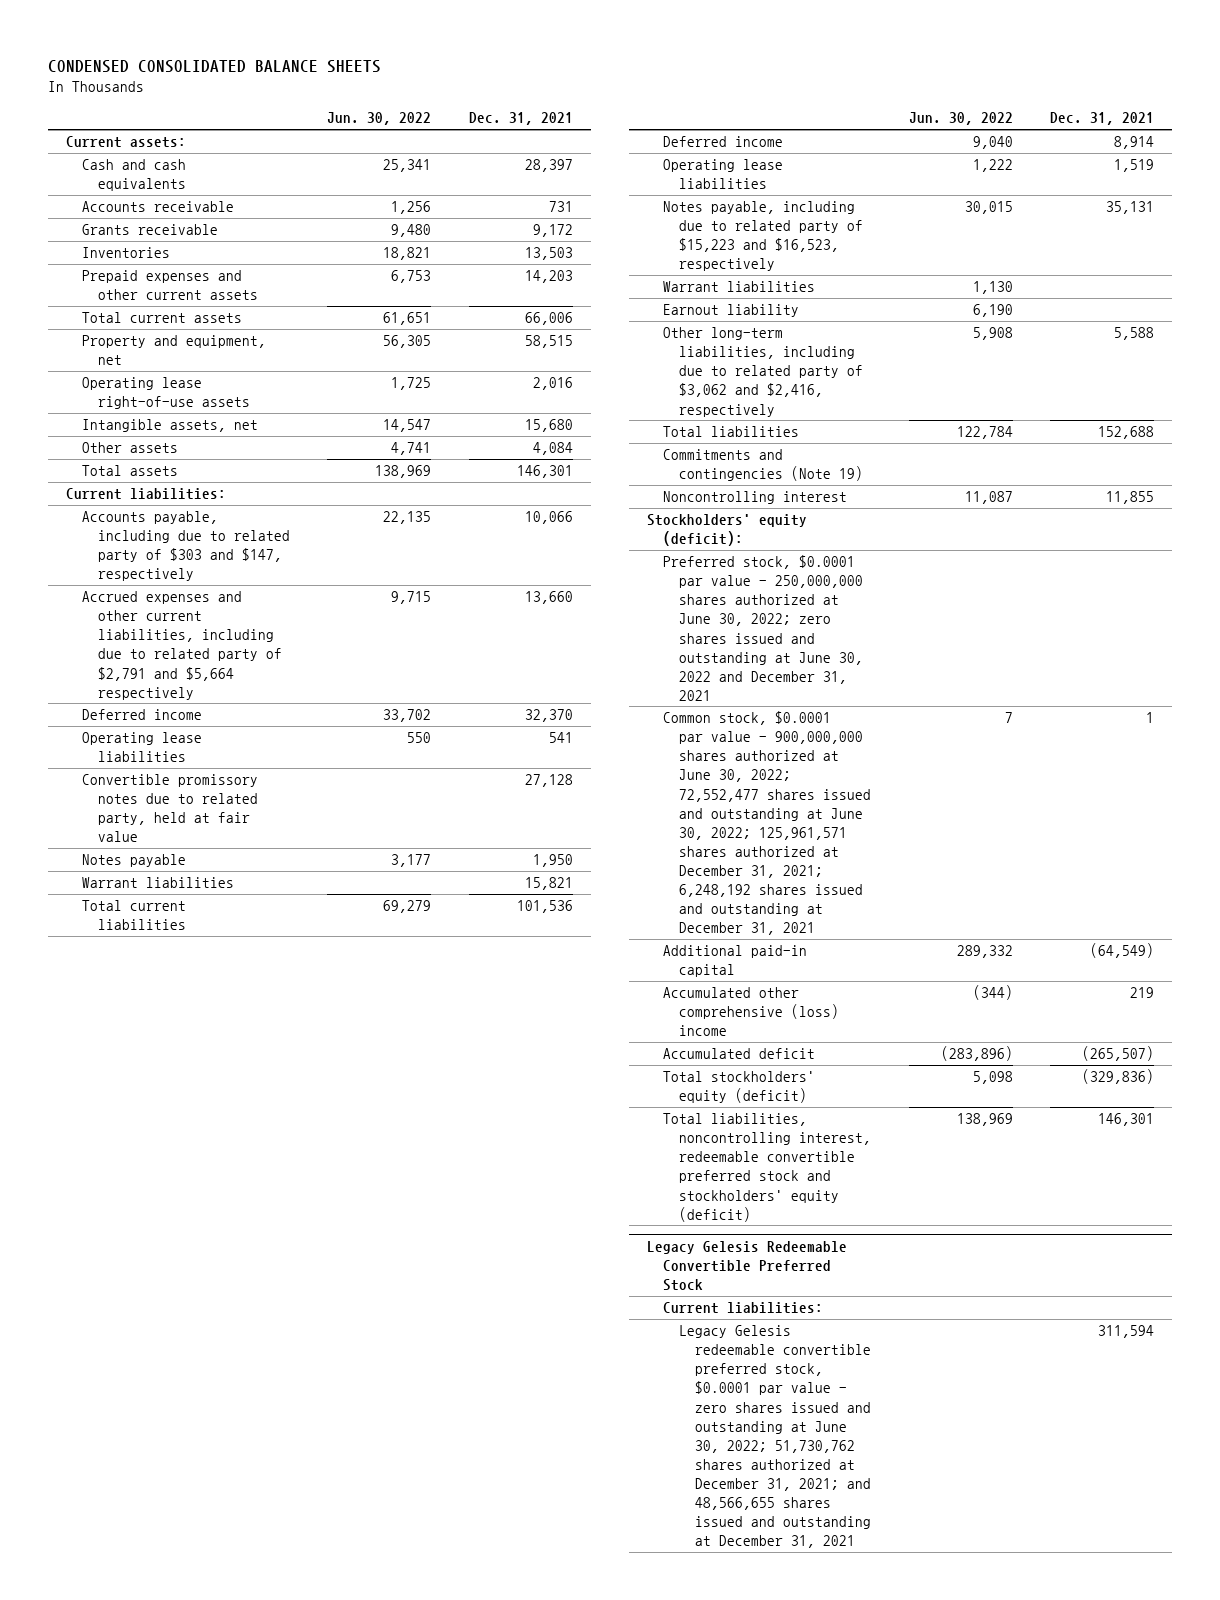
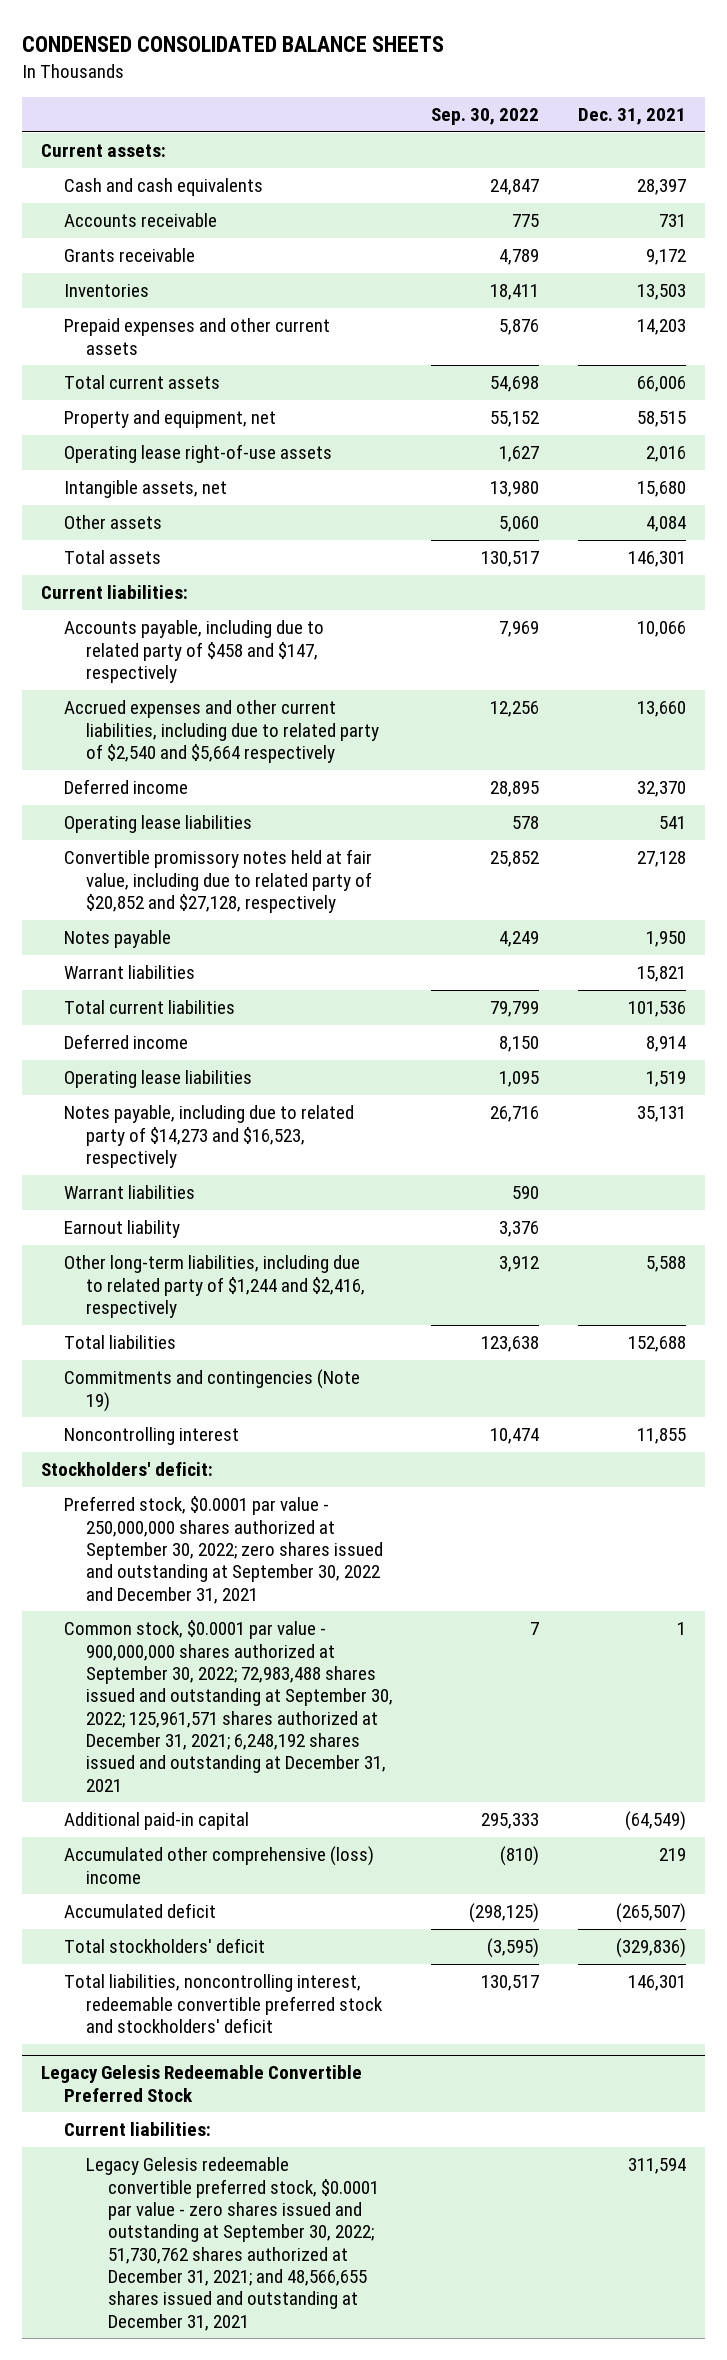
- | Jun. 30, 2022 | Dec. 31, 2021
+ | Sep. 30, 2022 | Dec. 31, 2021
- Accounts payable, including due to related party of $303 and $147, respectively | 22,135 | 10,066
- Accrued expenses and other current liabilities, including due to related party of $2,791 and $5,664 respectively | 9,715 | 13,660
+ Accounts payable, including due to related party of $458 and $147, respectively | 7,969 | 10,066
+ Accrued expenses and other current liabilities, including due to related party of $2,540 and $5,664 respectively | 12,256 | 13,660
- Convertible promissory notes due to related party, held at fair value | | 27,128
+ Convertible promissory notes held at fair value, including due to related party of $20,852 and $27,128, respectively | 25,852 | 27,128
- Notes payable, including due to related party of $15,223 and $16,523, respectively | 30,015 | 35,131
+ Notes payable, including due to related party of $14,273 and $16,523, respectively | 26,716 | 35,131
- Other long-term liabilities, including due to related party of $3,062 and $2,416, respectively | 5,908 | 5,588
+ Other long-term liabilities, including due to related party of $1,244 and $2,416, respectively | 3,912 | 5,588
- Stockholders' equity (deficit):
- Preferred stock, $0.0001 par value - 250,000,000 shares authorized at June 30, 2022; zero shares issued and outstanding at June 30, 2022 and December 31, 2021
- Common stock, $0.0001 par value - 900,000,000 shares authorized at June 30, 2022; 72,552,477 shares issued and outstanding at June 30, 2022; 125,961,571 shares authorized at December 31, 2021; 6,248,192 shares issued and outstanding at December 31, 2021 | 7 | 1
+ Stockholders' deficit:
+ Preferred stock, $0.0001 par value - 250,000,000 shares authorized at September 30, 2022; zero shares issued and outstanding at September 30, 2022 and December 31, 2021
+ Common stock, $0.0001 par value - 900,000,000 shares authorized at September 30, 2022; 72,983,488 shares issued and outstanding at September 30, 2022; 125,961,571 shares authorized at December 31, 2021; 6,248,192 shares issued and outstanding at December 31, 2021 | 7 | 1
- Total stockholders' equity (deficit) | 5,098 | (329,836)
- Total liabilities, noncontrolling interest, redeemable convertible preferred stock and stockholders' equity (deficit) | 138,969 | 146,301
+ Total stockholders' deficit | (3,595) | (329,836)
+ Total liabilities, noncontrolling interest, redeemable convertible preferred stock and stockholders' deficit | 130,517 | 146,301
@ Legacy Gelesis Redeemable Convertible Preferred Stock
- Legacy Gelesis redeemable convertible preferred stock, $0.0001 par value - zero shares issued and outstanding at June 30, 2022; 51,730,762 shares authorized at December 31, 2021; and 48,566,655 shares issued and outstanding at December 31, 2021 | | 311,594
+ Legacy Gelesis redeemable convertible preferred stock, $0.0001 par value - zero shares issued and outstanding at September 30, 2022; 51,730,762 shares authorized at December 31, 2021; and 48,566,655 shares issued and outstanding at December 31, 2021 | | 311,594

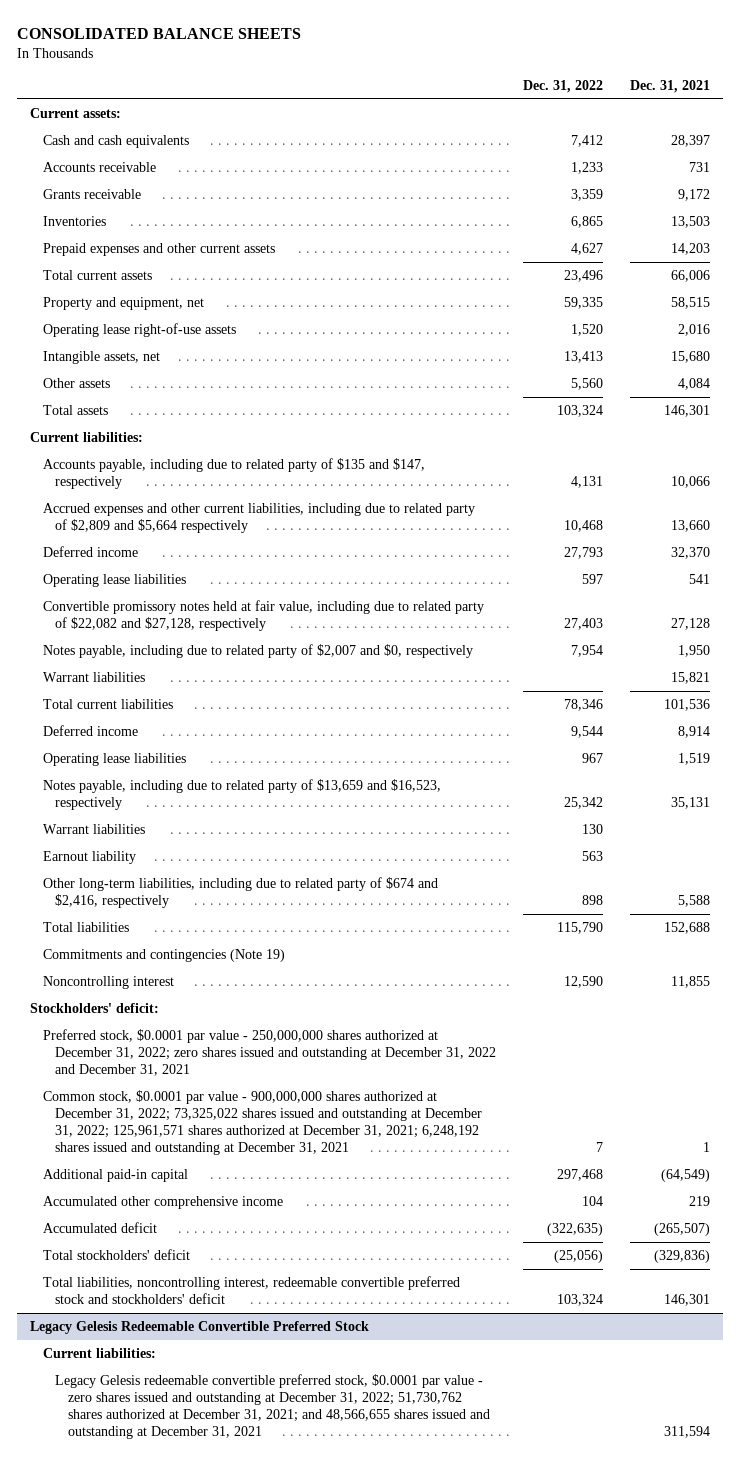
- CONDENSED CONSOLIDATED BALANCE SHEETS
+ CONSOLIDATED BALANCE SHEETS
- | Sep. 30, 2022 | Dec. 31, 2021
+ | Dec. 31, 2022 | Dec. 31, 2021
- Accounts payable, including due to related party of $458 and $147, respectively | 7,969 | 10,066
- Accrued expenses and other current liabilities, including due to related party of $2,540 and $5,664 respectively | 12,256 | 13,660
+ Accounts payable, including due to related party of $135 and $147, respectively | 4,131 | 10,066
+ Accrued expenses and other current liabilities, including due to related party of $2,809 and $5,664 respectively | 10,468 | 13,660
- Convertible promissory notes held at fair value, including due to related party of $20,852 and $27,128, respectively | 25,852 | 27,128
- Notes payable | 4,249 | 1,950
+ Convertible promissory notes held at fair value, including due to related party of $22,082 and $27,128, respectively | 27,403 | 27,128
+ Notes payable, including due to related party of $2,007 and $0, respectively | 7,954 | 1,950
- Notes payable, including due to related party of $14,273 and $16,523, respectively | 26,716 | 35,131
+ Notes payable, including due to related party of $13,659 and $16,523, respectively | 25,342 | 35,131
- Other long-term liabilities, including due to related party of $1,244 and $2,416, respectively | 3,912 | 5,588
+ Other long-term liabilities, including due to related party of $674 and $2,416, respectively | 898 | 5,588
- Preferred stock, $0.0001 par value - 250,000,000 shares authorized at September 30, 2022; zero shares issued and outstanding at September 30, 2022 and December 31, 2021
- Common stock, $0.0001 par value - 900,000,000 shares authorized at September 30, 2022; 72,983,488 shares issued and outstanding at September 30, 2022; 125,961,571 shares authorized at December 31, 2021; 6,248,192 shares issued and outstanding at December 31, 2021 | 7 | 1
+ Preferred stock, $0.0001 par value - 250,000,000 shares authorized at December 31, 2022; zero shares issued and outstanding at December 31, 2022 and December 31, 2021
+ Common stock, $0.0001 par value - 900,000,000 shares authorized at December 31, 2022; 73,325,022 shares issued and outstanding at December 31, 2022; 125,961,571 shares authorized at December 31, 2021; 6,248,192 shares issued and outstanding at December 31, 2021 | 7 | 1
- Accumulated other comprehensive (loss) income | (810) | 219
+ Accumulated other comprehensive income | 104 | 219
@ Legacy Gelesis Redeemable Convertible Preferred Stock
- Legacy Gelesis redeemable convertible preferred stock, $0.0001 par value - zero shares issued and outstanding at September 30, 2022; 51,730,762 shares authorized at December 31, 2021; and 48,566,655 shares issued and outstanding at December 31, 2021 | | 311,594
+ Legacy Gelesis redeemable convertible preferred stock, $0.0001 par value - zero shares issued and outstanding at December 31, 2022; 51,730,762 shares authorized at December 31, 2021; and 48,566,655 shares issued and outstanding at December 31, 2021 | | 311,594

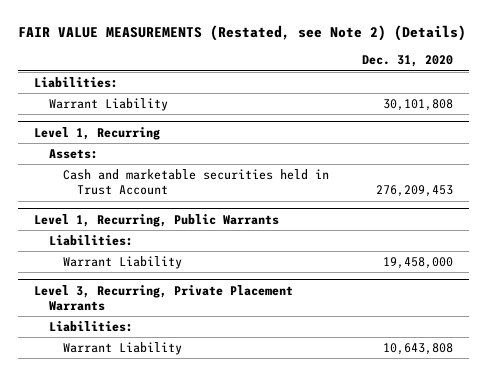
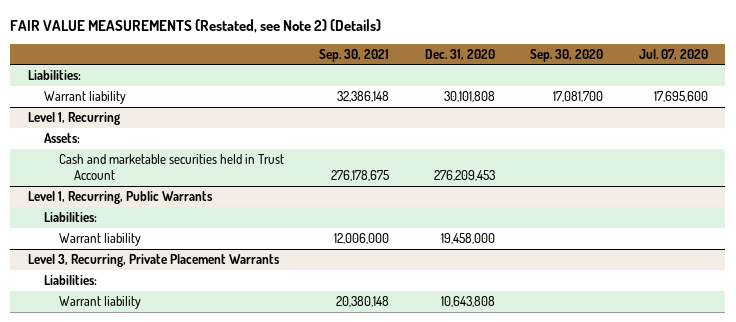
- | Dec. 31, 2020
+ | Sep. 30, 2021 | Dec. 31, 2020 | Sep. 30, 2020 | Jul. 07, 2020
- Warrant Liability | 30,101,808
+ Warrant liability | 32,386,148 | 30,101,808 | 17,081,700 | 17,695,600
@ Level 1, Recurring, Public Warrants
- Warrant Liability | 19,458,000
+ Warrant liability | 12,006,000 | 19,458,000 | |
@ Level 3, Recurring, Private Placement Warrants
- Warrant Liability | 10,643,808
+ Warrant liability | 20,380,148 | 10,643,808 | |

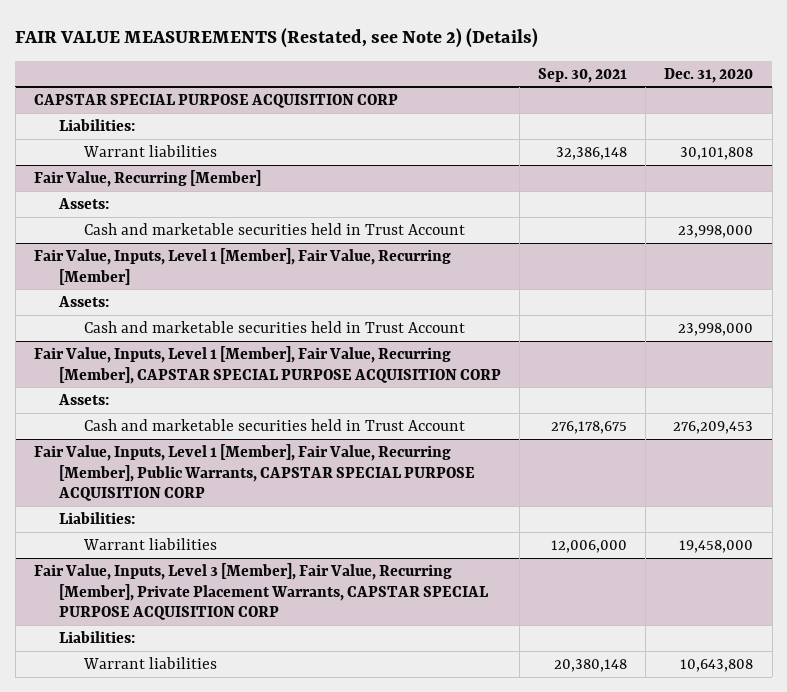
- | Sep. 30, 2021 | Dec. 31, 2020 | Sep. 30, 2020 | Jul. 07, 2020
+ | Sep. 30, 2021 | Dec. 31, 2020
+ CAPSTAR SPECIAL PURPOSE ACQUISITION CORP
- Warrant liability | 32,386,148 | 30,101,808 | 17,081,700 | 17,695,600
- Level 1, Recurring
+ Warrant liabilities | 32,386,148 | 30,101,808
+ Fair Value, Recurring [Member]
+ Cash and marketable securities held in Trust Account | | 23,998,000
+ Fair Value, Inputs, Level 1 [Member], Fair Value, Recurring [Member]
+ Assets:
+ Cash and marketable securities held in Trust Account | | 23,998,000
+ Fair Value, Inputs, Level 1 [Member], Fair Value, Recurring [Member], CAPSTAR SPECIAL PURPOSE ACQUISITION CORP
+ Assets:
- Level 1, Recurring, Public Warrants
+ Fair Value, Inputs, Level 1 [Member], Fair Value, Recurring [Member], Public Warrants, CAPSTAR SPECIAL PURPOSE ACQUISITION CORP
- Warrant liability | 12,006,000 | 19,458,000 | |
- Level 3, Recurring, Private Placement Warrants
+ Warrant liabilities | 12,006,000 | 19,458,000
+ Fair Value, Inputs, Level 3 [Member], Fair Value, Recurring [Member], Private Placement Warrants, CAPSTAR SPECIAL PURPOSE ACQUISITION CORP
- Warrant liability | 20,380,148 | 10,643,808 | |
+ Warrant liabilities | 20,380,148 | 10,643,808

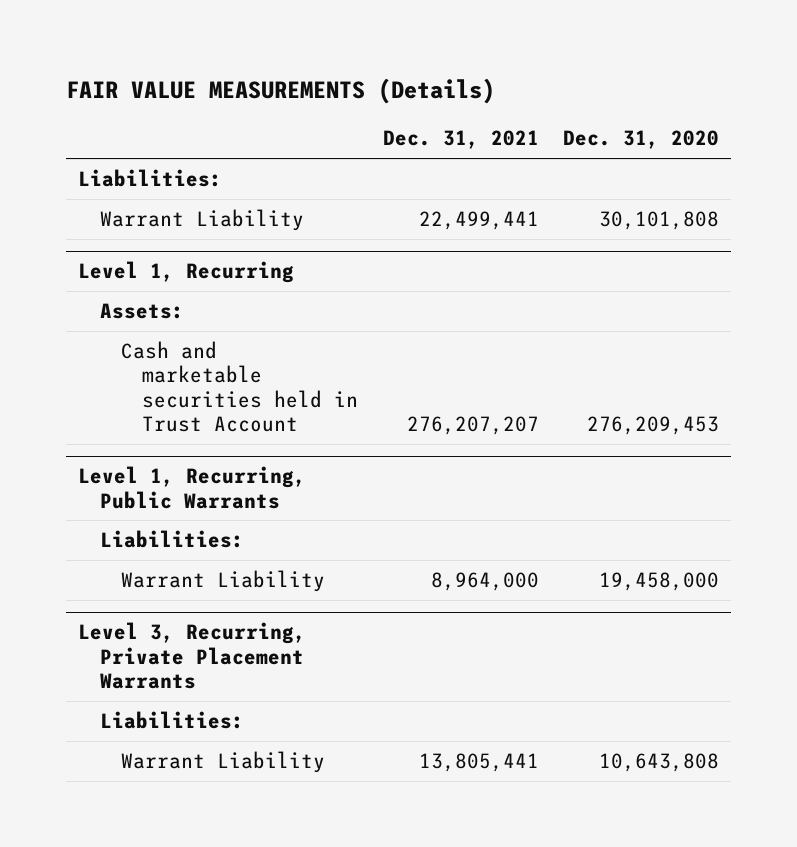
- FAIR VALUE MEASUREMENTS (Restated, see Note 2) (Details)
+ FAIR VALUE MEASUREMENTS (Details)
- | Sep. 30, 2021 | Dec. 31, 2020
+ | Dec. 31, 2021 | Dec. 31, 2020
- CAPSTAR SPECIAL PURPOSE ACQUISITION CORP
- Warrant liabilities | 32,386,148 | 30,101,808
- Fair Value, Recurring [Member]
- Assets:
- Cash and marketable securities held in Trust Account | | 23,998,000
- Fair Value, Inputs, Level 1 [Member], Fair Value, Recurring [Member]
- Assets:
- Cash and marketable securities held in Trust Account | | 23,998,000
- Fair Value, Inputs, Level 1 [Member], Fair Value, Recurring [Member], CAPSTAR SPECIAL PURPOSE ACQUISITION CORP
+ Warrant Liability | 22,499,441 | 30,101,808
+ Level 1, Recurring
- Fair Value, Inputs, Level 1 [Member], Fair Value, Recurring [Member], Public Warrants, CAPSTAR SPECIAL PURPOSE ACQUISITION CORP
+ Level 1, Recurring, Public Warrants
- Warrant liabilities | 12,006,000 | 19,458,000
- Fair Value, Inputs, Level 3 [Member], Fair Value, Recurring [Member], Private Placement Warrants, CAPSTAR SPECIAL PURPOSE ACQUISITION CORP
+ Warrant Liability | 8,964,000 | 19,458,000
+ Level 3, Recurring, Private Placement Warrants
- Warrant liabilities | 20,380,148 | 10,643,808
+ Warrant Liability | 13,805,441 | 10,643,808

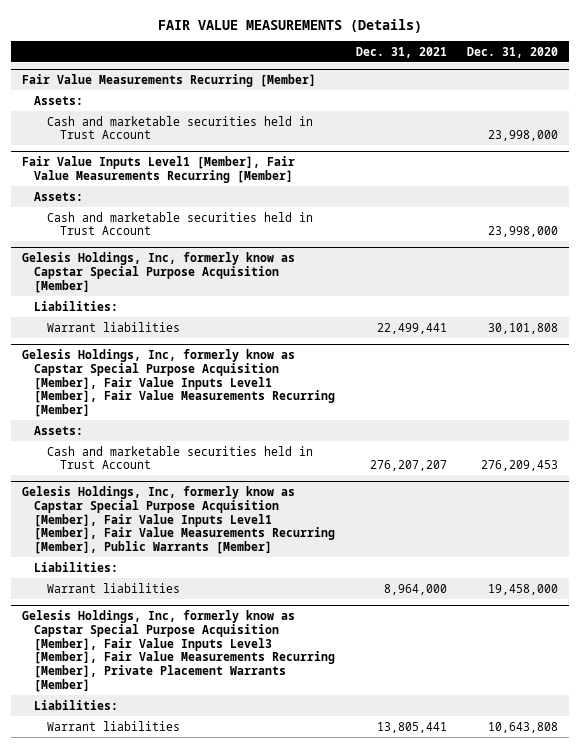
+ Fair Value Measurements Recurring [Member]
+ Assets:
+ Cash and marketable securities held in Trust Account | | 23,998,000
+ Fair Value Inputs Level1 [Member], Fair Value Measurements Recurring [Member]
+ Assets:
+ Cash and marketable securities held in Trust Account | | 23,998,000
+ Gelesis Holdings, Inc, formerly know as Capstar Special Purpose Acquisition [Member]
- Warrant Liability | 22,499,441 | 30,101,808
- Level 1, Recurring
+ Warrant liabilities | 22,499,441 | 30,101,808
+ Gelesis Holdings, Inc, formerly know as Capstar Special Purpose Acquisition [Member], Fair Value Inputs Level1 [Member], Fair Value Measurements Recurring [Member]
- Level 1, Recurring, Public Warrants
+ Gelesis Holdings, Inc, formerly know as Capstar Special Purpose Acquisition [Member], Fair Value Inputs Level1 [Member], Fair Value Measurements Recurring [Member], Public Warrants [Member]
- Warrant Liability | 8,964,000 | 19,458,000
- Level 3, Recurring, Private Placement Warrants
+ Warrant liabilities | 8,964,000 | 19,458,000
+ Gelesis Holdings, Inc, formerly know as Capstar Special Purpose Acquisition [Member], Fair Value Inputs Level3 [Member], Fair Value Measurements Recurring [Member], Private Placement Warrants [Member]
- Warrant Liability | 13,805,441 | 10,643,808
+ Warrant liabilities | 13,805,441 | 10,643,808

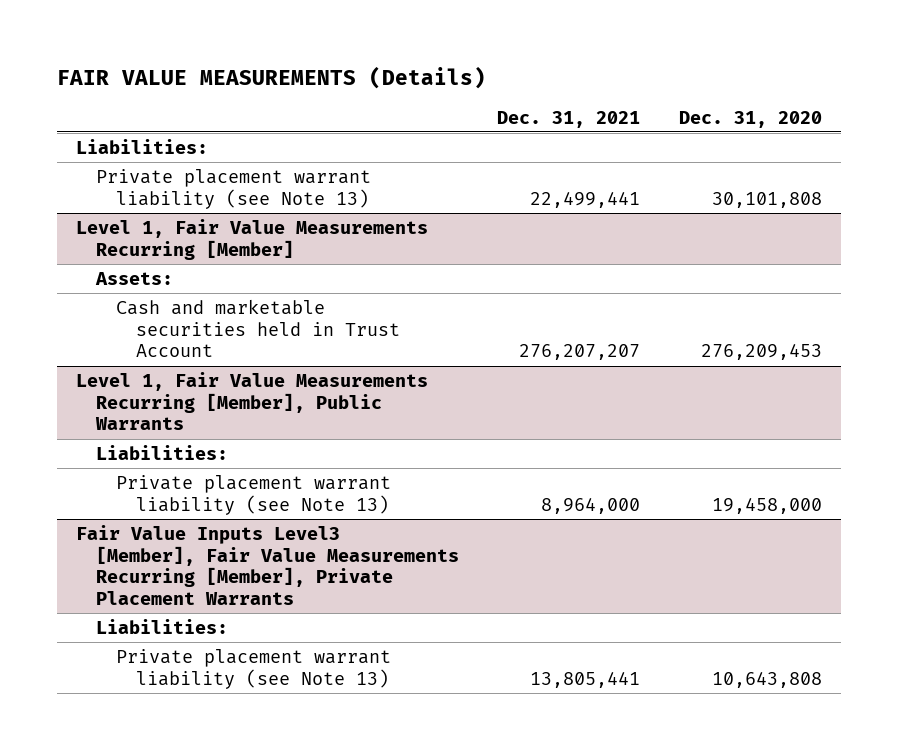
- Fair Value Measurements Recurring [Member]
- Assets:
- Cash and marketable securities held in Trust Account | | 23,998,000
- Fair Value Inputs Level1 [Member], Fair Value Measurements Recurring [Member]
- Assets:
- Cash and marketable securities held in Trust Account | | 23,998,000
- Gelesis Holdings, Inc, formerly know as Capstar Special Purpose Acquisition [Member]
- Warrant liabilities | 22,499,441 | 30,101,808
- Gelesis Holdings, Inc, formerly know as Capstar Special Purpose Acquisition [Member], Fair Value Inputs Level1 [Member], Fair Value Measurements Recurring [Member]
+ Private placement warrant liability (see Note 13) | 22,499,441 | 30,101,808
+ Level 1, Fair Value Measurements Recurring [Member]
- Gelesis Holdings, Inc, formerly know as Capstar Special Purpose Acquisition [Member], Fair Value Inputs Level1 [Member], Fair Value Measurements Recurring [Member], Public Warrants [Member]
+ Level 1, Fair Value Measurements Recurring [Member], Public Warrants
- Warrant liabilities | 8,964,000 | 19,458,000
- Gelesis Holdings, Inc, formerly know as Capstar Special Purpose Acquisition [Member], Fair Value Inputs Level3 [Member], Fair Value Measurements Recurring [Member], Private Placement Warrants [Member]
+ Private placement warrant liability (see Note 13) | 8,964,000 | 19,458,000
+ Fair Value Inputs Level3 [Member], Fair Value Measurements Recurring [Member], Private Placement Warrants
- Warrant liabilities | 13,805,441 | 10,643,808
+ Private placement warrant liability (see Note 13) | 13,805,441 | 10,643,808

